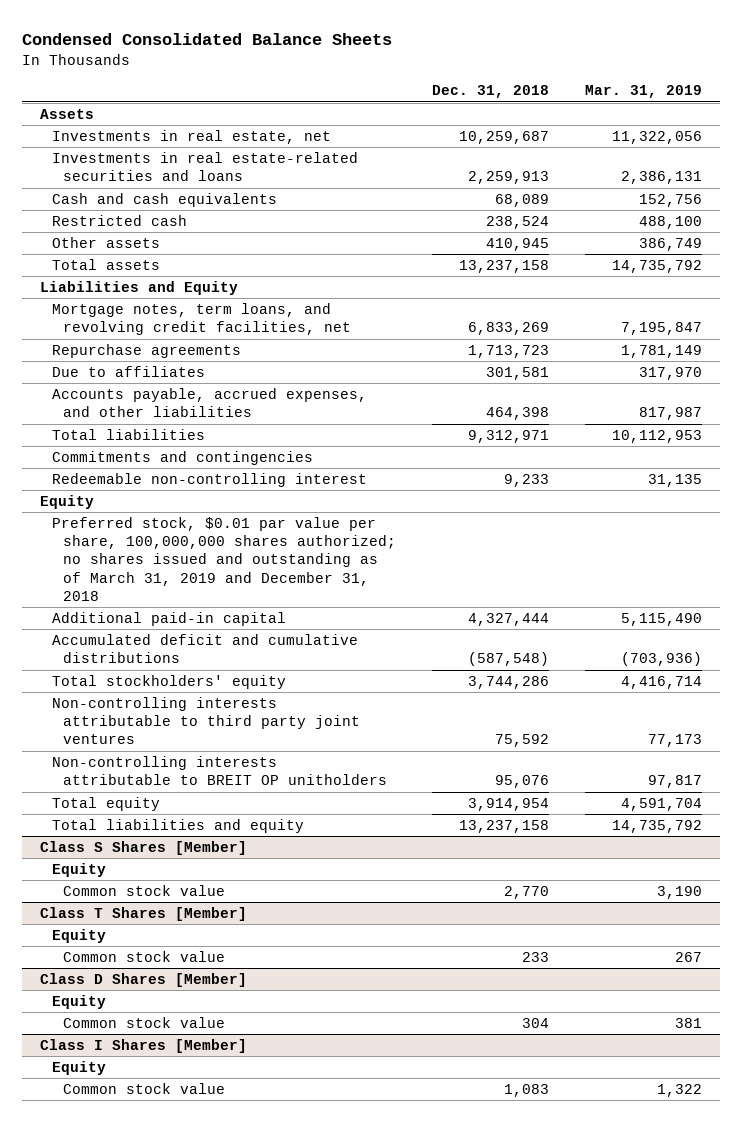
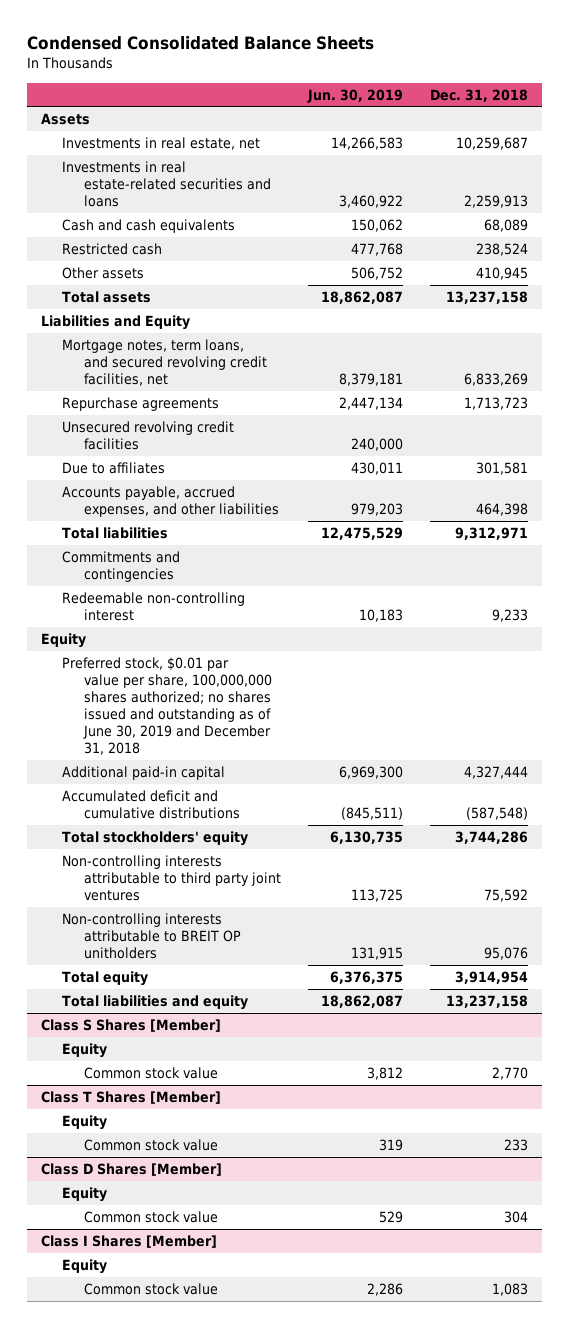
- | Dec. 31, 2018 | Mar. 31, 2019
+ | Jun. 30, 2019 | Dec. 31, 2018
- Mortgage notes, term loans, and revolving credit facilities, net | 6,833,269 | 7,195,847
+ Mortgage notes, term loans, and secured revolving credit facilities, net | 8,379,181 | 6,833,269
+ Unsecured revolving credit facilities | 240,000 |
- Preferred stock, $0.01 par value per share, 100,000,000 shares authorized; no shares issued and outstanding as of March 31, 2019 and December 31, 2018
+ Preferred stock, $0.01 par value per share, 100,000,000 shares authorized; no shares issued and outstanding as of June 30, 2019 and December 31, 2018

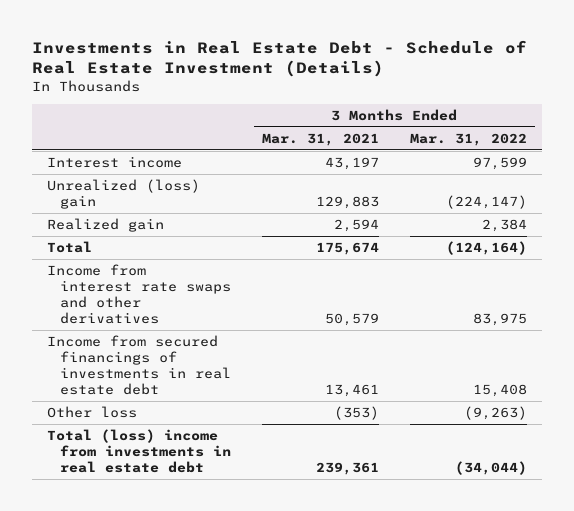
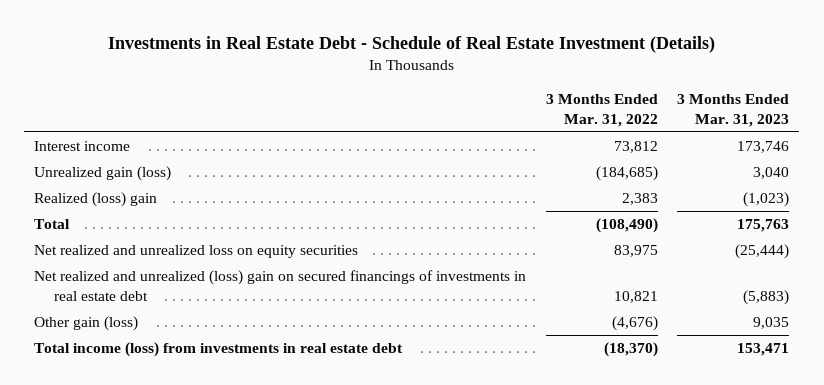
- | 3 Months Ended Mar. 31, 2021 | 3 Months Ended Mar. 31, 2022
+ | 3 Months Ended Mar. 31, 2022 | 3 Months Ended Mar. 31, 2023
- Interest income | 43,197 | 97,599
- Unrealized (loss) gain | 129,883 | (224,147)
- Realized gain | 2,594 | 2,384
- Total | 175,674 | (124,164)
- Income from interest rate swaps and other derivatives | 50,579 | 83,975
- Income from secured financings of investments in real estate debt | 13,461 | 15,408
- Other loss | (353) | (9,263)
- Total (loss) income from investments in real estate debt | 239,361 | (34,044)
+ Interest income | 73,812 | 173,746
+ Unrealized gain (loss) | (184,685) | 3,040
+ Realized (loss) gain | 2,383 | (1,023)
+ Total | (108,490) | 175,763
+ Net realized and unrealized loss on equity securities | 83,975 | (25,444)
+ Net realized and unrealized (loss) gain on secured financings of investments in real estate debt | 10,821 | (5,883)
+ Other gain (loss) | (4,676) | 9,035
+ Total income (loss) from investments in real estate debt | (18,370) | 153,471

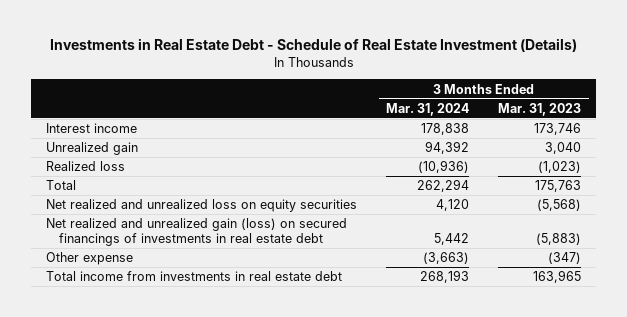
- | 3 Months Ended Mar. 31, 2022 | 3 Months Ended Mar. 31, 2023
+ | 3 Months Ended Mar. 31, 2024 | 3 Months Ended Mar. 31, 2023
- Unrealized gain (loss) | (184,685) | 3,040
- Realized (loss) gain | 2,383 | (1,023)
+ Unrealized gain | 94,392 | 3,040
+ Realized loss | (10,936) | (1,023)
- Net realized and unrealized loss on equity securities | 83,975 | (25,444)
- Net realized and unrealized (loss) gain on secured financings of investments in real estate debt | 10,821 | (5,883)
- Other gain (loss) | (4,676) | 9,035
- Total income (loss) from investments in real estate debt | (18,370) | 153,471
+ Net realized and unrealized loss on equity securities | 4,120 | (5,568)
+ Net realized and unrealized gain (loss) on secured financings of investments in real estate debt | 5,442 | (5,883)
+ Other expense | (3,663) | (347)
+ Total income from investments in real estate debt | 268,193 | 163,965

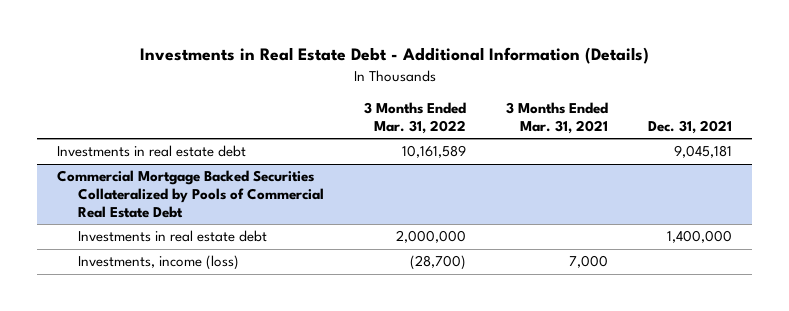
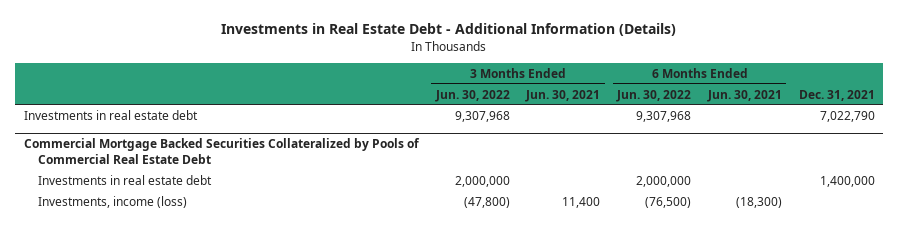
- | 3 Months Ended Mar. 31, 2022 | 3 Months Ended Mar. 31, 2021 | Dec. 31, 2021
+ | 3 Months Ended Jun. 30, 2022 | 3 Months Ended Jun. 30, 2021 | 6 Months Ended Jun. 30, 2022 | 6 Months Ended Jun. 30, 2021 | Dec. 31, 2021
- Investments in real estate debt | 10,161,589 | | 9,045,181
+ Investments in real estate debt | 9,307,968 | | 9,307,968 | | 7,022,790

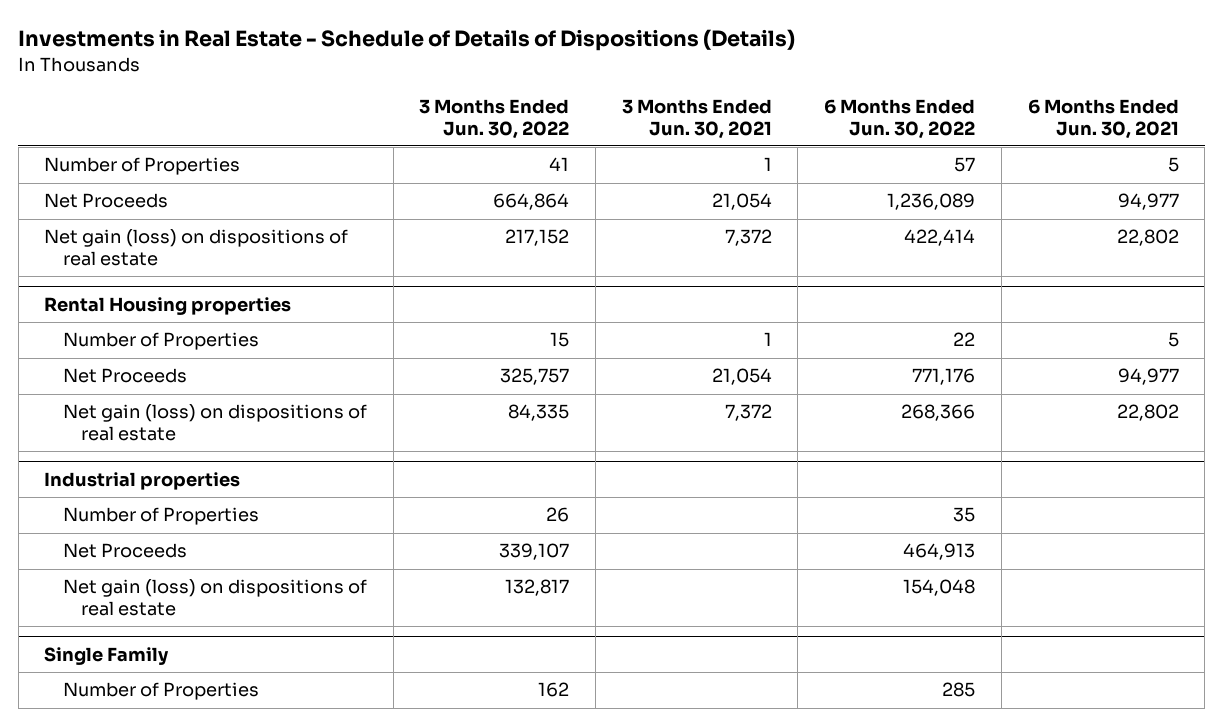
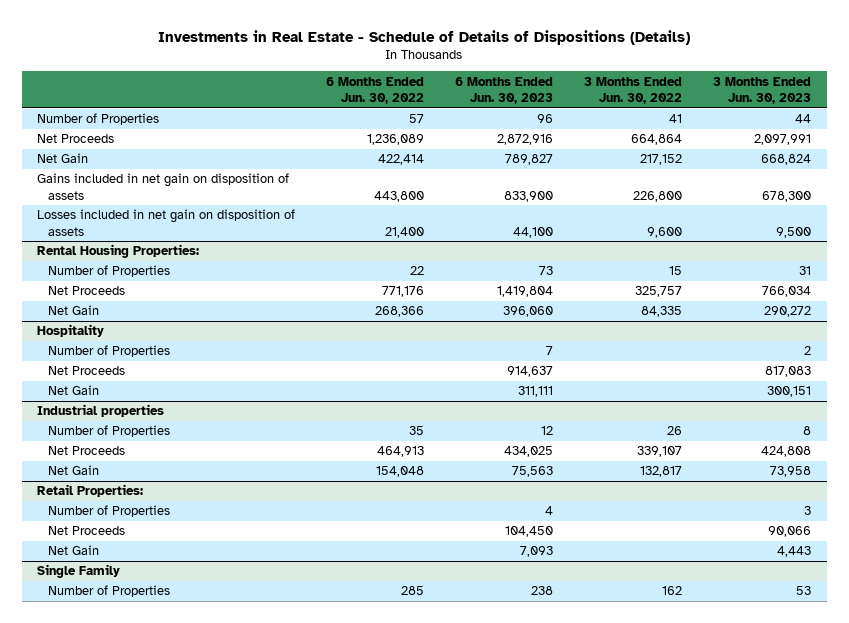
- | 3 Months Ended Jun. 30, 2022 | 3 Months Ended Jun. 30, 2021 | 6 Months Ended Jun. 30, 2022 | 6 Months Ended Jun. 30, 2021
+ | 6 Months Ended Jun. 30, 2022 | 6 Months Ended Jun. 30, 2023 | 3 Months Ended Jun. 30, 2022 | 3 Months Ended Jun. 30, 2023
- Net gain (loss) on dispositions of real estate | 217,152 | 7,372 | 422,414 | 22,802
- Rental Housing properties
+ Net Gain | 422,414 | 789,827 | 217,152 | 668,824
+ Gains included in net gain on disposition of assets | 443,800 | 833,900 | 226,800 | 678,300
+ Losses included in net gain on disposition of assets | 21,400 | 44,100 | 9,600 | 9,500
+ Rental Housing Properties:
- Net gain (loss) on dispositions of real estate | 84,335 | 7,372 | 268,366 | 22,802
+ Net Gain | 268,366 | 396,060 | 84,335 | 290,272
+ Hospitality
+ Number of Properties | | 7 | | 2
+ Net Proceeds | | 914,637 | | 817,083
+ Net Gain | | 311,111 | | 300,151
@ Industrial properties
- Net gain (loss) on dispositions of real estate | 132,817 | | 154,048 |
+ Net Gain | 154,048 | 75,563 | 132,817 | 73,958
+ Retail Properties:
+ Number of Properties | | 4 | | 3
+ Net Proceeds | | 104,450 | | 90,066
+ Net Gain | | 7,093 | | 4,443

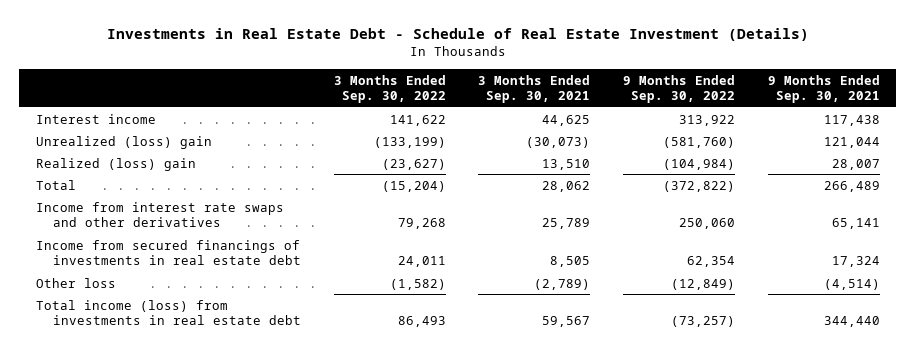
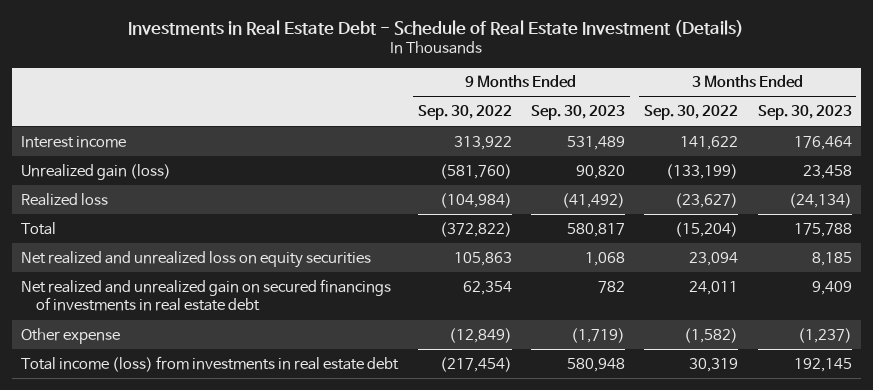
- | 3 Months Ended Sep. 30, 2022 | 3 Months Ended Sep. 30, 2021 | 9 Months Ended Sep. 30, 2022 | 9 Months Ended Sep. 30, 2021
+ | 9 Months Ended Sep. 30, 2022 | 9 Months Ended Sep. 30, 2023 | 3 Months Ended Sep. 30, 2022 | 3 Months Ended Sep. 30, 2023
- Unrealized (loss) gain | (133,199) | (30,073) | (581,760) | 121,044
- Realized (loss) gain | (23,627) | 13,510 | (104,984) | 28,007
+ Unrealized gain (loss) | (581,760) | 90,820 | (133,199) | 23,458
+ Realized loss | (104,984) | (41,492) | (23,627) | (24,134)
- Income from interest rate swaps and other derivatives | 79,268 | 25,789 | 250,060 | 65,141
- Income from secured financings of investments in real estate debt | 24,011 | 8,505 | 62,354 | 17,324
- Other loss | (1,582) | (2,789) | (12,849) | (4,514)
- Total income (loss) from investments in real estate debt | 86,493 | 59,567 | (73,257) | 344,440
+ Net realized and unrealized loss on equity securities | 105,863 | 1,068 | 23,094 | 8,185
+ Net realized and unrealized gain on secured financings of investments in real estate debt | 62,354 | 782 | 24,011 | 9,409
+ Other expense | (12,849) | (1,719) | (1,582) | (1,237)
+ Total income (loss) from investments in real estate debt | (217,454) | 580,948 | 30,319 | 192,145

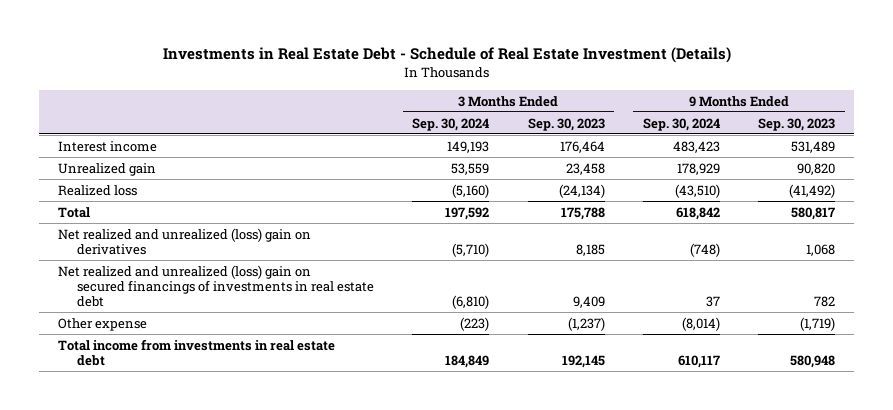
- | 9 Months Ended Sep. 30, 2022 | 9 Months Ended Sep. 30, 2023 | 3 Months Ended Sep. 30, 2022 | 3 Months Ended Sep. 30, 2023
+ | 3 Months Ended Sep. 30, 2024 | 3 Months Ended Sep. 30, 2023 | 9 Months Ended Sep. 30, 2024 | 9 Months Ended Sep. 30, 2023
- Unrealized gain (loss) | (581,760) | 90,820 | (133,199) | 23,458
+ Unrealized gain | 53,559 | 23,458 | 178,929 | 90,820
- Net realized and unrealized loss on equity securities | 105,863 | 1,068 | 23,094 | 8,185
- Net realized and unrealized gain on secured financings of investments in real estate debt | 62,354 | 782 | 24,011 | 9,409
+ Net realized and unrealized (loss) gain on derivatives | (5,710) | 8,185 | (748) | 1,068
+ Net realized and unrealized (loss) gain on secured financings of investments in real estate debt | (6,810) | 9,409 | 37 | 782
- Total income (loss) from investments in real estate debt | (217,454) | 580,948 | 30,319 | 192,145
+ Total income from investments in real estate debt | 184,849 | 192,145 | 610,117 | 580,948

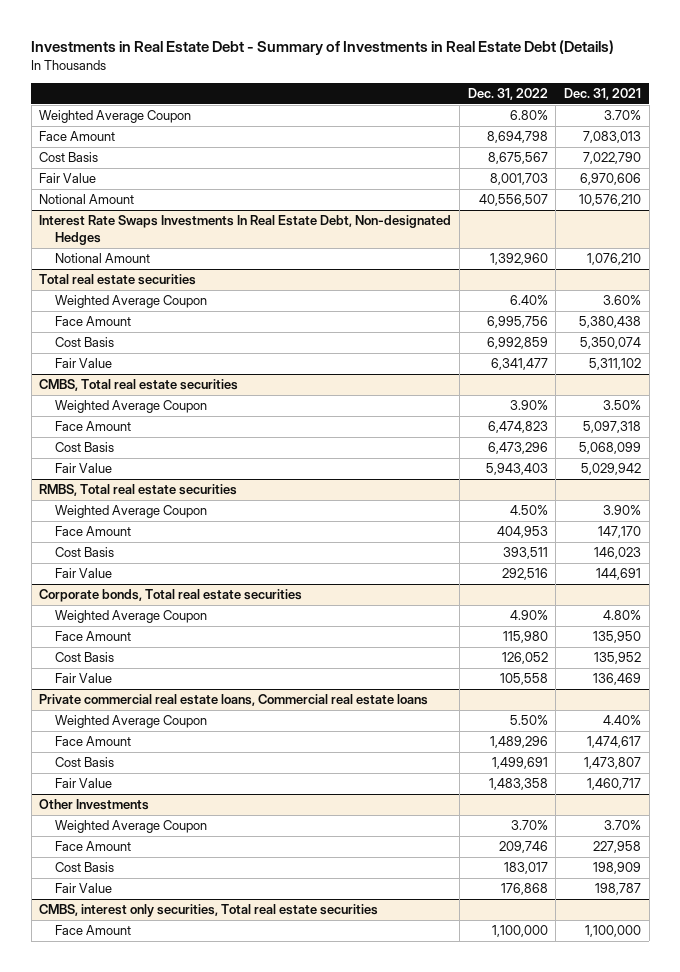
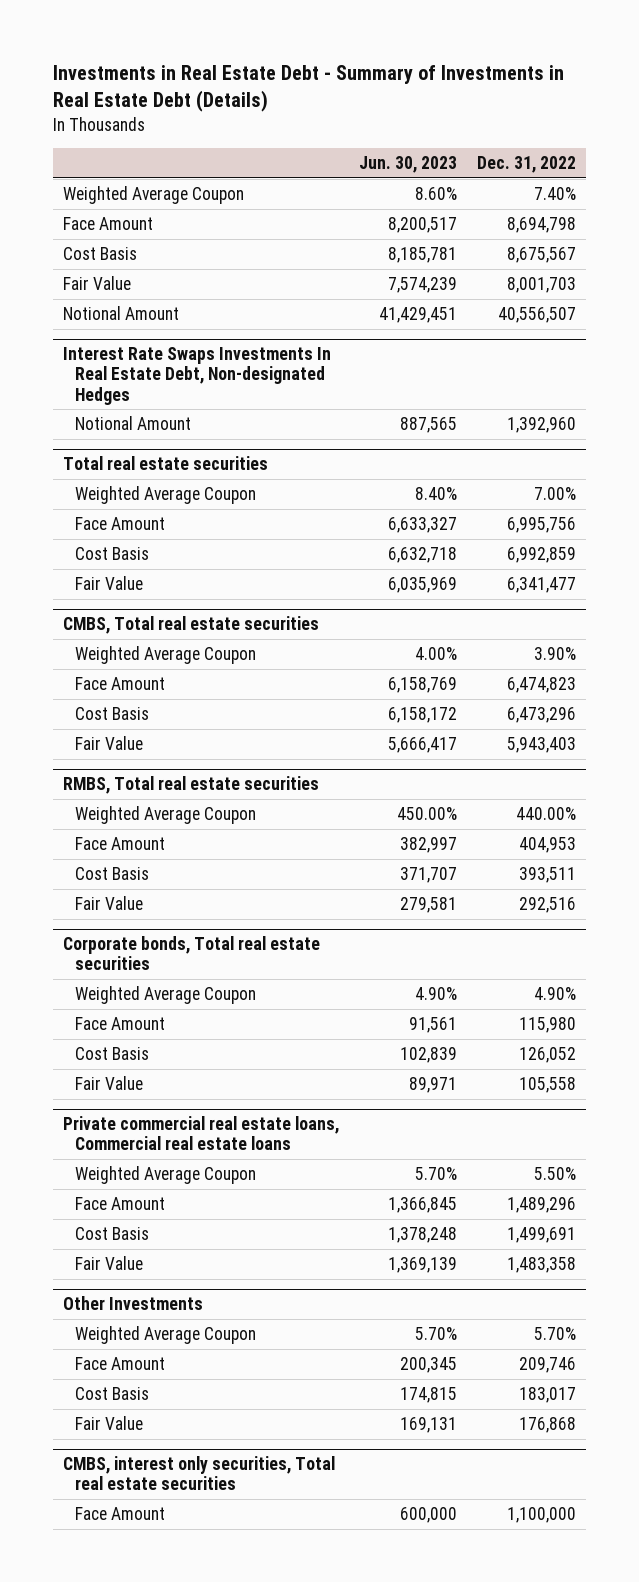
- | Dec. 31, 2022 | Dec. 31, 2021
+ | Jun. 30, 2023 | Dec. 31, 2022
- Weighted Average Coupon | 6.80% | 3.70%
+ Weighted Average Coupon | 8.60% | 7.40%
@ Total real estate securities
- Weighted Average Coupon | 6.40% | 3.60%
+ Weighted Average Coupon | 8.40% | 7.00%
@ RMBS, Total real estate securities
- Weighted Average Coupon | 4.50% | 3.90%
+ Weighted Average Coupon | 450.00% | 440.00%
@ Other Investments
- Weighted Average Coupon | 3.70% | 3.70%
+ Weighted Average Coupon | 5.70% | 5.70%

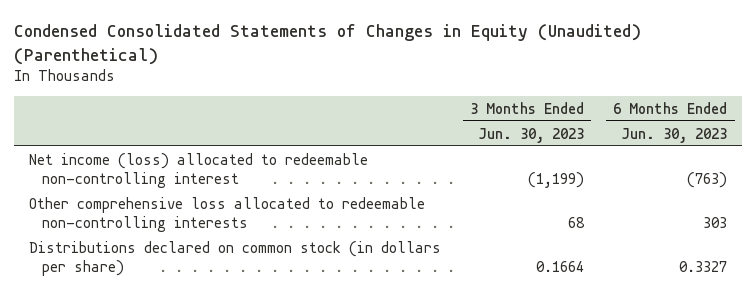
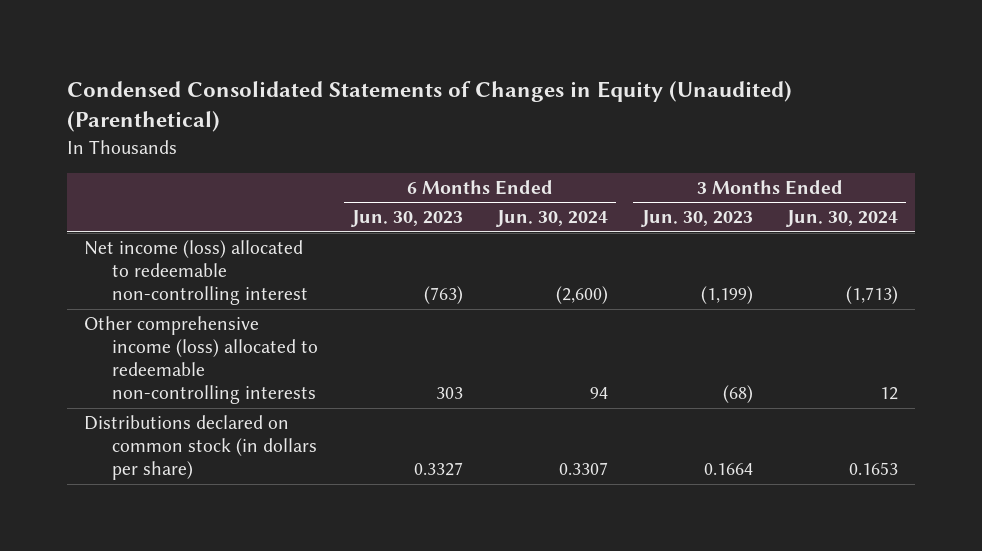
- | 3 Months Ended Jun. 30, 2023 | 6 Months Ended Jun. 30, 2023
+ | 6 Months Ended Jun. 30, 2023 | 6 Months Ended Jun. 30, 2024 | 3 Months Ended Jun. 30, 2023 | 3 Months Ended Jun. 30, 2024
- Other comprehensive loss allocated to redeemable non-controlling interests | 68 | 303
+ Other comprehensive income (loss) allocated to redeemable non-controlling interests | 303 | 94 | (68) | 12

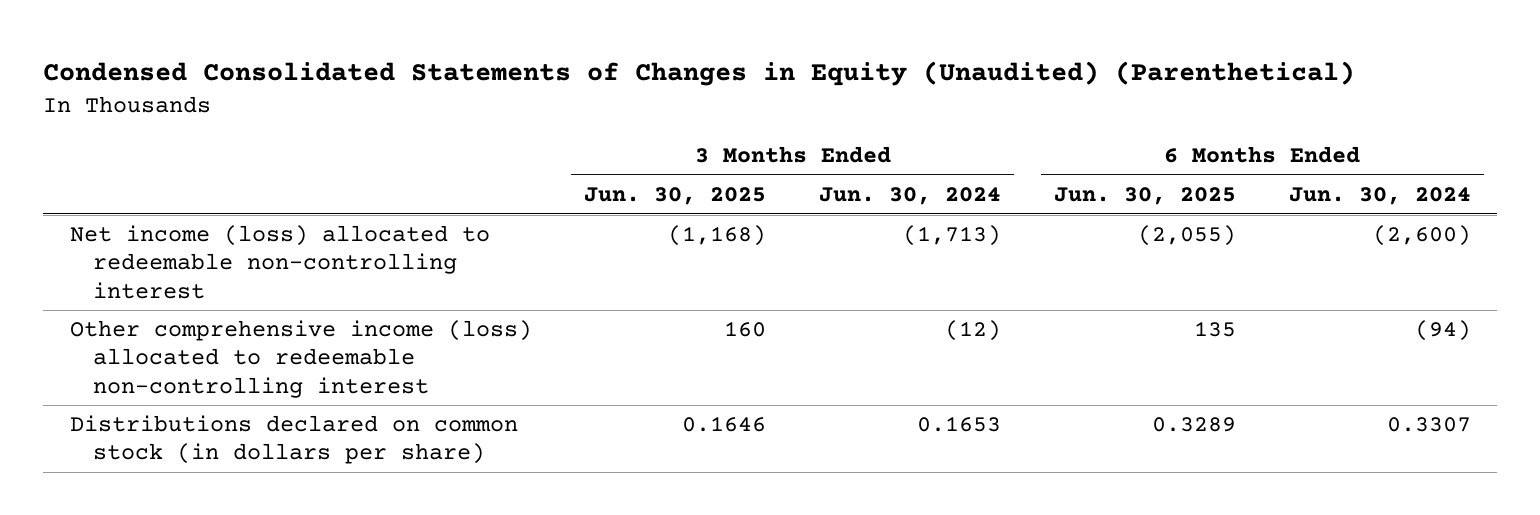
- | 6 Months Ended Jun. 30, 2023 | 6 Months Ended Jun. 30, 2024 | 3 Months Ended Jun. 30, 2023 | 3 Months Ended Jun. 30, 2024
+ | 3 Months Ended Jun. 30, 2025 | 3 Months Ended Jun. 30, 2024 | 6 Months Ended Jun. 30, 2025 | 6 Months Ended Jun. 30, 2024
- Other comprehensive income (loss) allocated to redeemable non-controlling interests | 303 | 94 | (68) | 12
+ Other comprehensive income (loss) allocated to redeemable non-controlling interest | 160 | (12) | 135 | (94)

